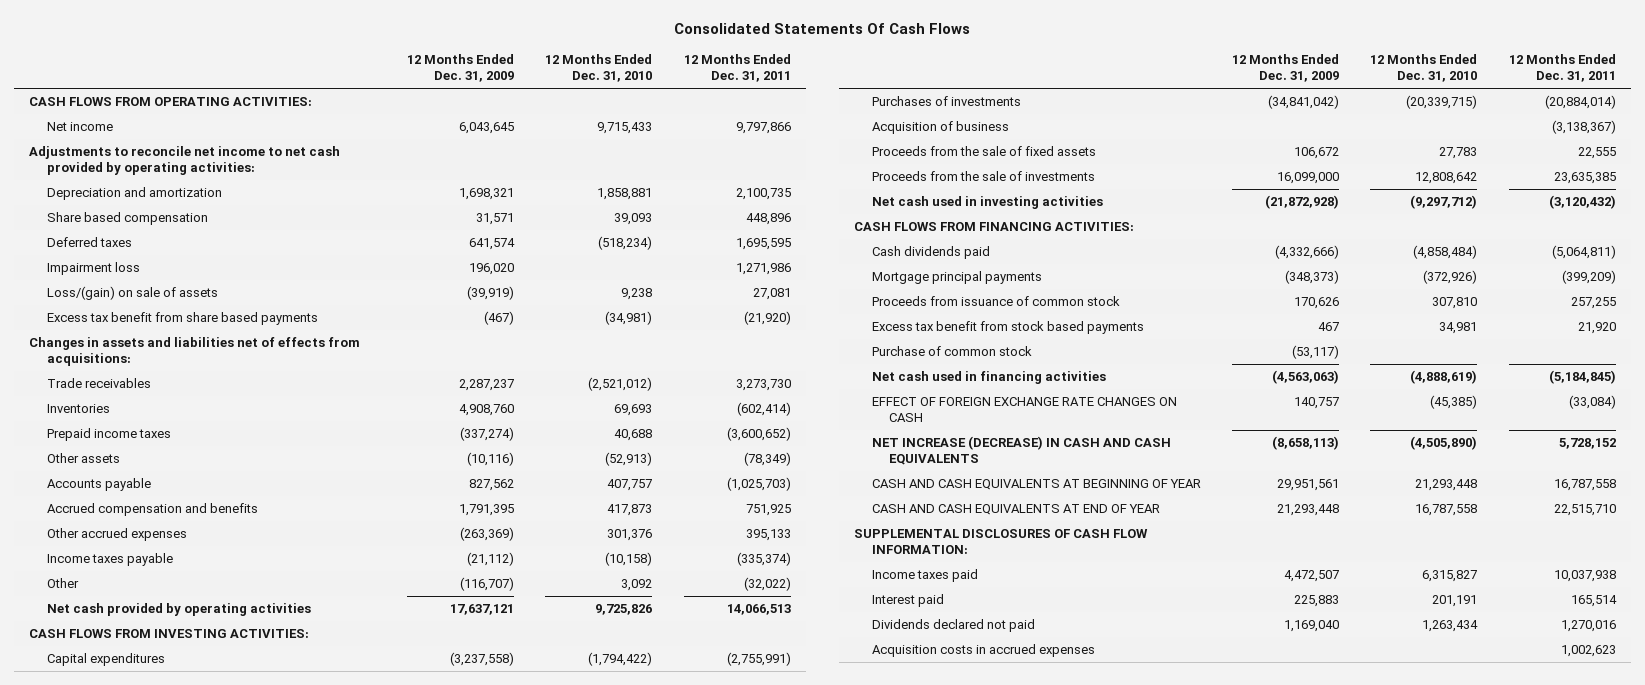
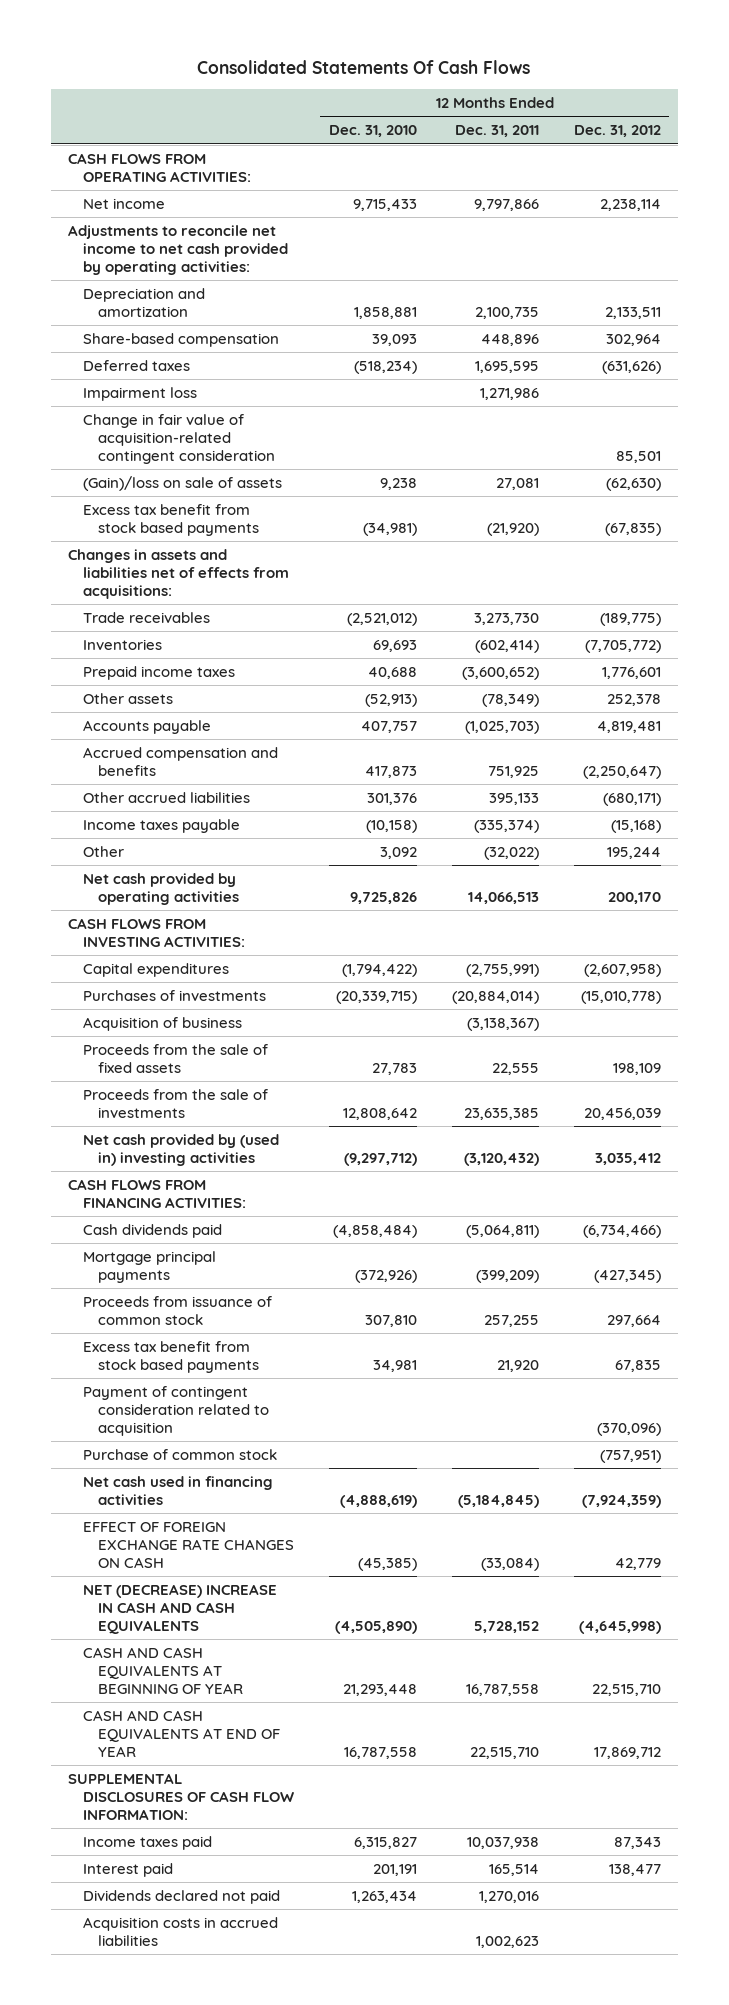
- | 12 Months Ended Dec. 31, 2009 | 12 Months Ended Dec. 31, 2010 | 12 Months Ended Dec. 31, 2011
+ | 12 Months Ended Dec. 31, 2010 | 12 Months Ended Dec. 31, 2011 | 12 Months Ended Dec. 31, 2012
- Share based compensation | 31,571 | 39,093 | 448,896
+ Share-based compensation | 39,093 | 448,896 | 302,964
- Loss/(gain) on sale of assets | (39,919) | 9,238 | 27,081
- Excess tax benefit from share based payments | (467) | (34,981) | (21,920)
+ Change in fair value of acquisition-related contingent consideration | | | 85,501
+ (Gain)/loss on sale of assets | 9,238 | 27,081 | (62,630)
+ Excess tax benefit from stock based payments | (34,981) | (21,920) | (67,835)
- Other accrued expenses | (263,369) | 301,376 | 395,133
+ Other accrued liabilities | 301,376 | 395,133 | (680,171)
- Net cash used in investing activities | (21,872,928) | (9,297,712) | (3,120,432)
+ Net cash provided by (used in) investing activities | (9,297,712) | (3,120,432) | 3,035,412
+ Payment of contingent consideration related to acquisition | | | (370,096)
- NET INCREASE (DECREASE) IN CASH AND CASH EQUIVALENTS | (8,658,113) | (4,505,890) | 5,728,152
+ NET (DECREASE) INCREASE IN CASH AND CASH EQUIVALENTS | (4,505,890) | 5,728,152 | (4,645,998)
- Acquisition costs in accrued expenses | | | 1,002,623
+ Acquisition costs in accrued liabilities | | 1,002,623 |

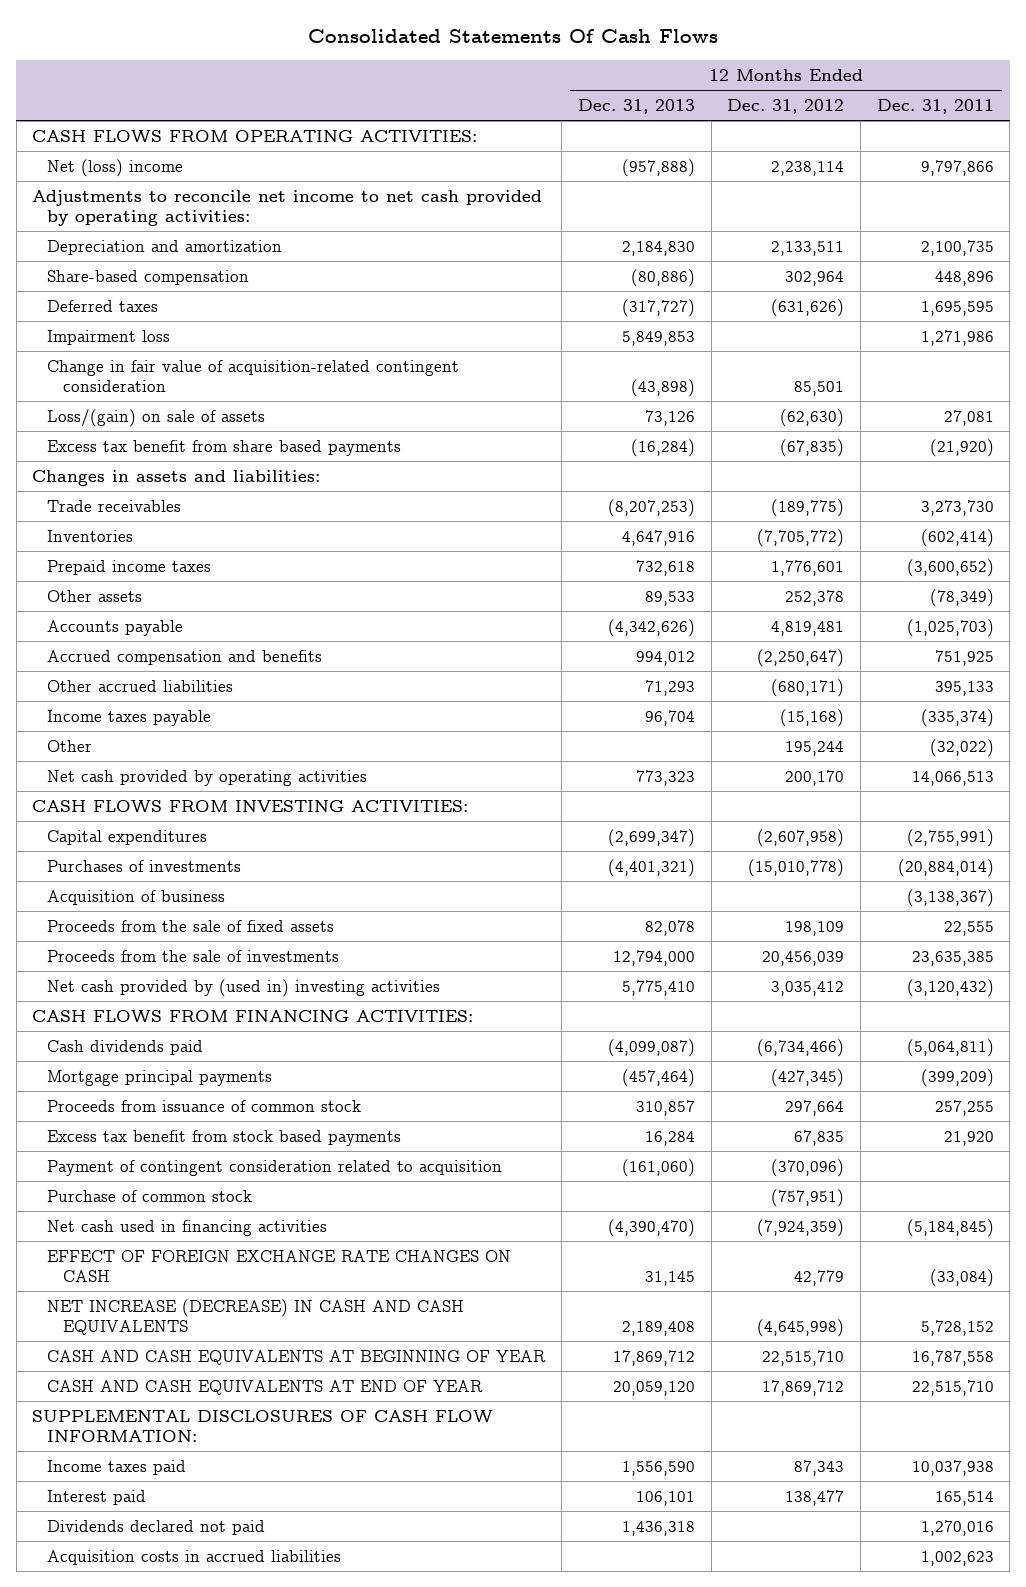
- | 12 Months Ended Dec. 31, 2010 | 12 Months Ended Dec. 31, 2011 | 12 Months Ended Dec. 31, 2012
+ | 12 Months Ended Dec. 31, 2013 | 12 Months Ended Dec. 31, 2012 | 12 Months Ended Dec. 31, 2011
- Net income | 9,715,433 | 9,797,866 | 2,238,114
+ Net (loss) income | (957,888) | 2,238,114 | 9,797,866
- (Gain)/loss on sale of assets | 9,238 | 27,081 | (62,630)
- Excess tax benefit from stock based payments | (34,981) | (21,920) | (67,835)
- Changes in assets and liabilities net of effects from acquisitions:
+ Loss/(gain) on sale of assets | 73,126 | (62,630) | 27,081
+ Excess tax benefit from share based payments | (16,284) | (67,835) | (21,920)
+ Changes in assets and liabilities:
- NET (DECREASE) INCREASE IN CASH AND CASH EQUIVALENTS | (4,505,890) | 5,728,152 | (4,645,998)
+ NET INCREASE (DECREASE) IN CASH AND CASH EQUIVALENTS | 2,189,408 | (4,645,998) | 5,728,152

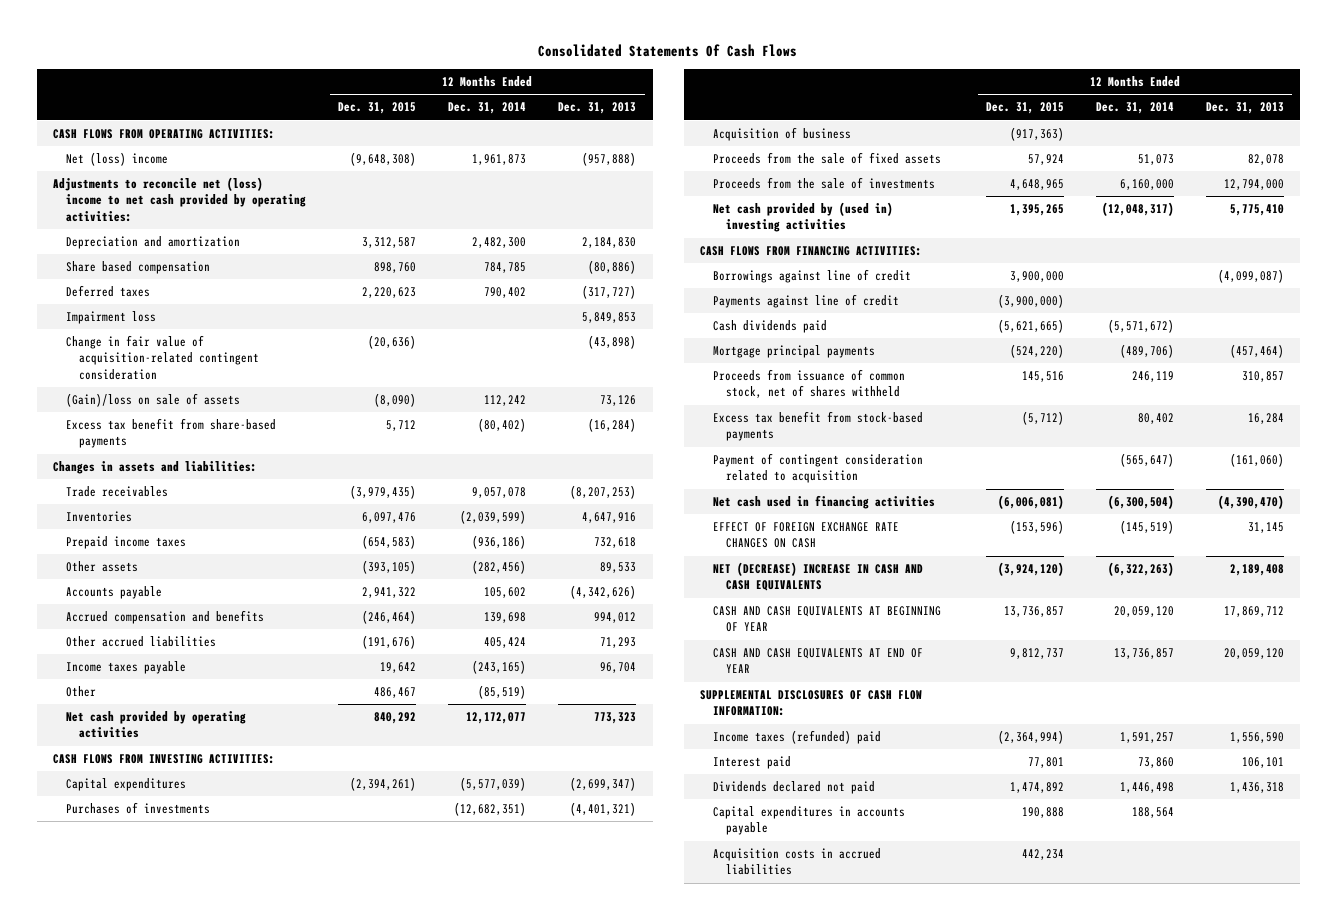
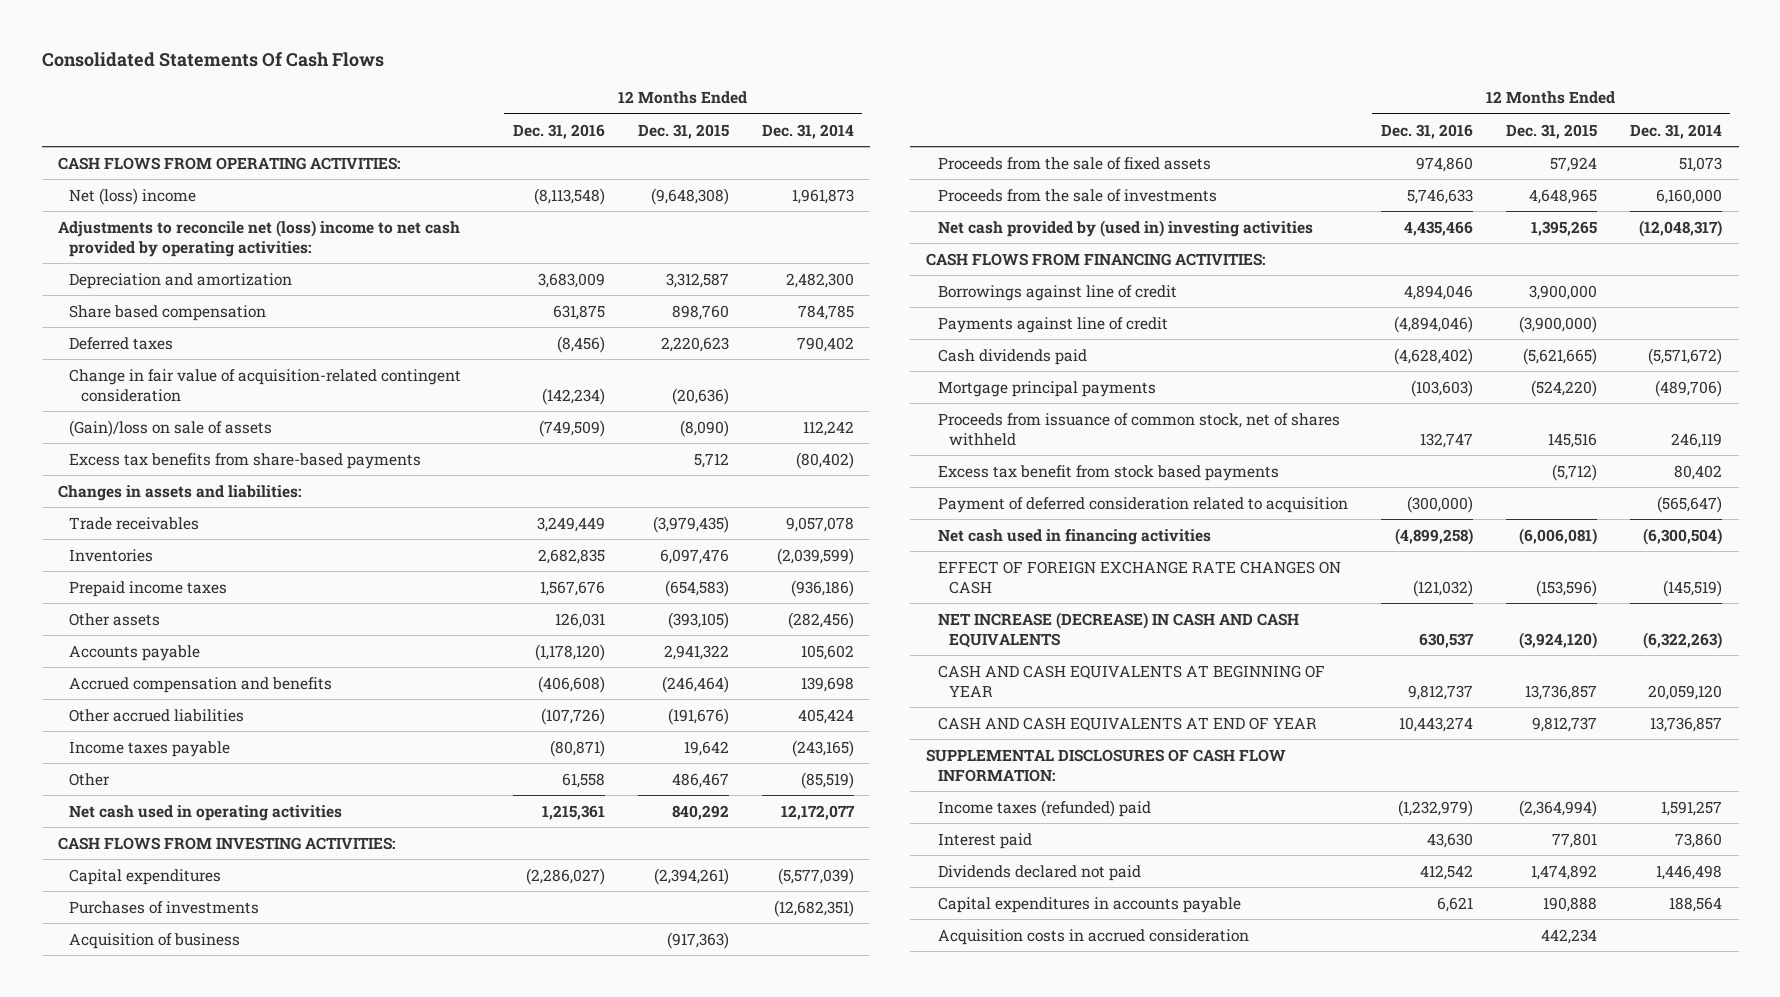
- | 12 Months Ended Dec. 31, 2015 | 12 Months Ended Dec. 31, 2014 | 12 Months Ended Dec. 31, 2013
+ | 12 Months Ended Dec. 31, 2016 | 12 Months Ended Dec. 31, 2015 | 12 Months Ended Dec. 31, 2014
- Impairment loss | | | 5,849,853
- Excess tax benefit from share-based payments | 5,712 | (80,402) | (16,284)
+ Excess tax benefits from share-based payments | | 5,712 | (80,402)
- Net cash provided by operating activities | 840,292 | 12,172,077 | 773,323
+ Net cash used in operating activities | 1,215,361 | 840,292 | 12,172,077
- Excess tax benefit from stock-based payments | (5,712) | 80,402 | 16,284
- Payment of contingent consideration related to acquisition | | (565,647) | (161,060)
+ Excess tax benefit from stock based payments | | (5,712) | 80,402
+ Payment of deferred consideration related to acquisition | (300,000) | | (565,647)
- NET (DECREASE) INCREASE IN CASH AND CASH EQUIVALENTS | (3,924,120) | (6,322,263) | 2,189,408
+ NET INCREASE (DECREASE) IN CASH AND CASH EQUIVALENTS | 630,537 | (3,924,120) | (6,322,263)
- Acquisition costs in accrued liabilities | 442,234 | |
+ Acquisition costs in accrued consideration | | 442,234 |

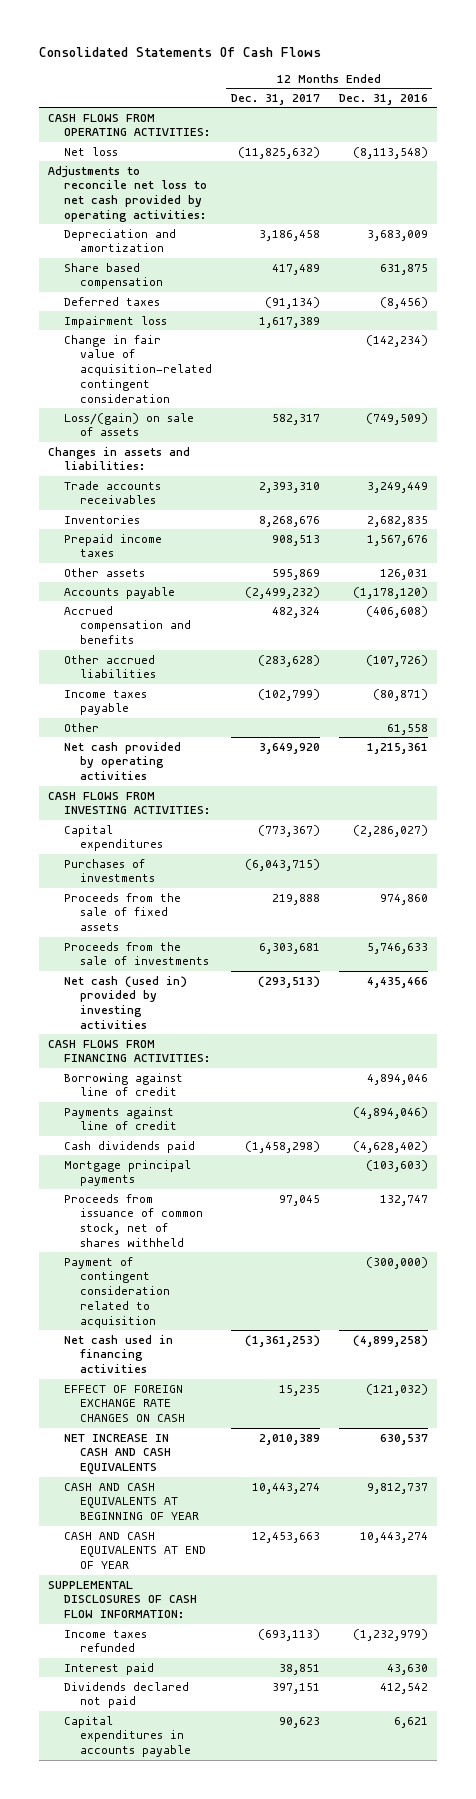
- | 12 Months Ended Dec. 31, 2016 | 12 Months Ended Dec. 31, 2015 | 12 Months Ended Dec. 31, 2014
+ | 12 Months Ended Dec. 31, 2017 | 12 Months Ended Dec. 31, 2016
- Net (loss) income | (8,113,548) | (9,648,308) | 1,961,873
- Adjustments to reconcile net (loss) income to net cash provided by operating activities:
+ Net loss | (11,825,632) | (8,113,548)
+ Adjustments to reconcile net loss to net cash provided by operating activities:
+ Impairment loss | 1,617,389 |
- (Gain)/loss on sale of assets | (749,509) | (8,090) | 112,242
- Excess tax benefits from share-based payments | | 5,712 | (80,402)
+ Loss/(gain) on sale of assets | 582,317 | (749,509)
- Trade receivables | 3,249,449 | (3,979,435) | 9,057,078
+ Trade accounts receivables | 2,393,310 | 3,249,449
- Net cash used in operating activities | 1,215,361 | 840,292 | 12,172,077
+ Net cash provided by operating activities | 3,649,920 | 1,215,361
- Acquisition of business | | (917,363) |
- Net cash provided by (used in) investing activities | 4,435,466 | 1,395,265 | (12,048,317)
+ Net cash (used in) provided by investing activities | (293,513) | 4,435,466
- Borrowings against line of credit | 4,894,046 | 3,900,000 |
+ Borrowing against line of credit | | 4,894,046
- Excess tax benefit from stock based payments | | (5,712) | 80,402
- Payment of deferred consideration related to acquisition | (300,000) | | (565,647)
+ Payment of contingent consideration related to acquisition | | (300,000)
- NET INCREASE (DECREASE) IN CASH AND CASH EQUIVALENTS | 630,537 | (3,924,120) | (6,322,263)
+ NET INCREASE IN CASH AND CASH EQUIVALENTS | 2,010,389 | 630,537
- Income taxes (refunded) paid | (1,232,979) | (2,364,994) | 1,591,257
+ Income taxes refunded | (693,113) | (1,232,979)
- Acquisition costs in accrued consideration | | 442,234 |

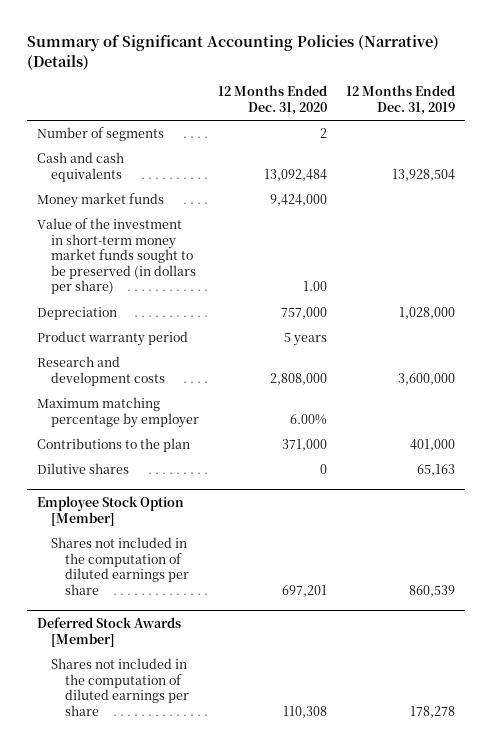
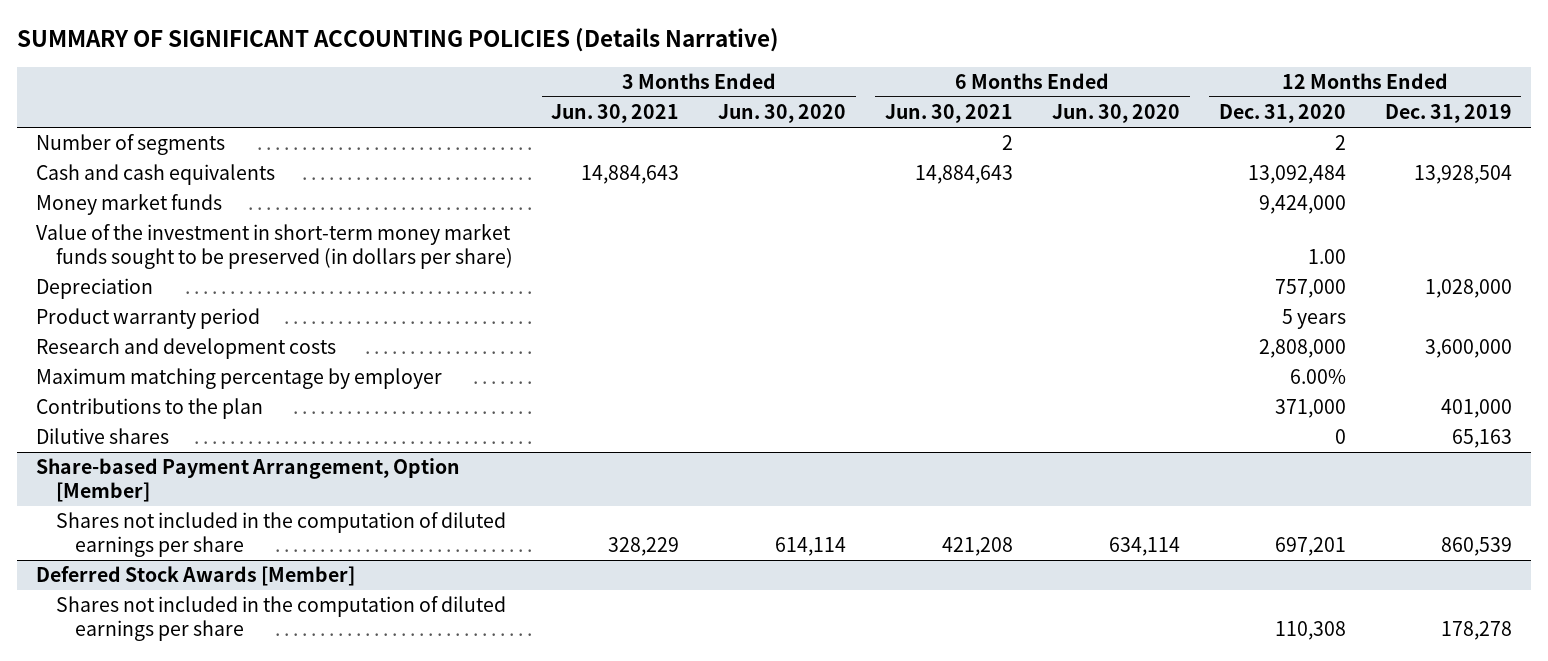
- Summary of Significant Accounting Policies (Narrative) (Details)
+ SUMMARY OF SIGNIFICANT ACCOUNTING POLICIES (Details Narrative)
- | 12 Months Ended Dec. 31, 2020 | 12 Months Ended Dec. 31, 2019
+ | 3 Months Ended Jun. 30, 2021 | 3 Months Ended Jun. 30, 2020 | 6 Months Ended Jun. 30, 2021 | 6 Months Ended Jun. 30, 2020 | 12 Months Ended Dec. 31, 2020 | 12 Months Ended Dec. 31, 2019
- Employee Stock Option [Member]
+ Share-based Payment Arrangement, Option [Member]

